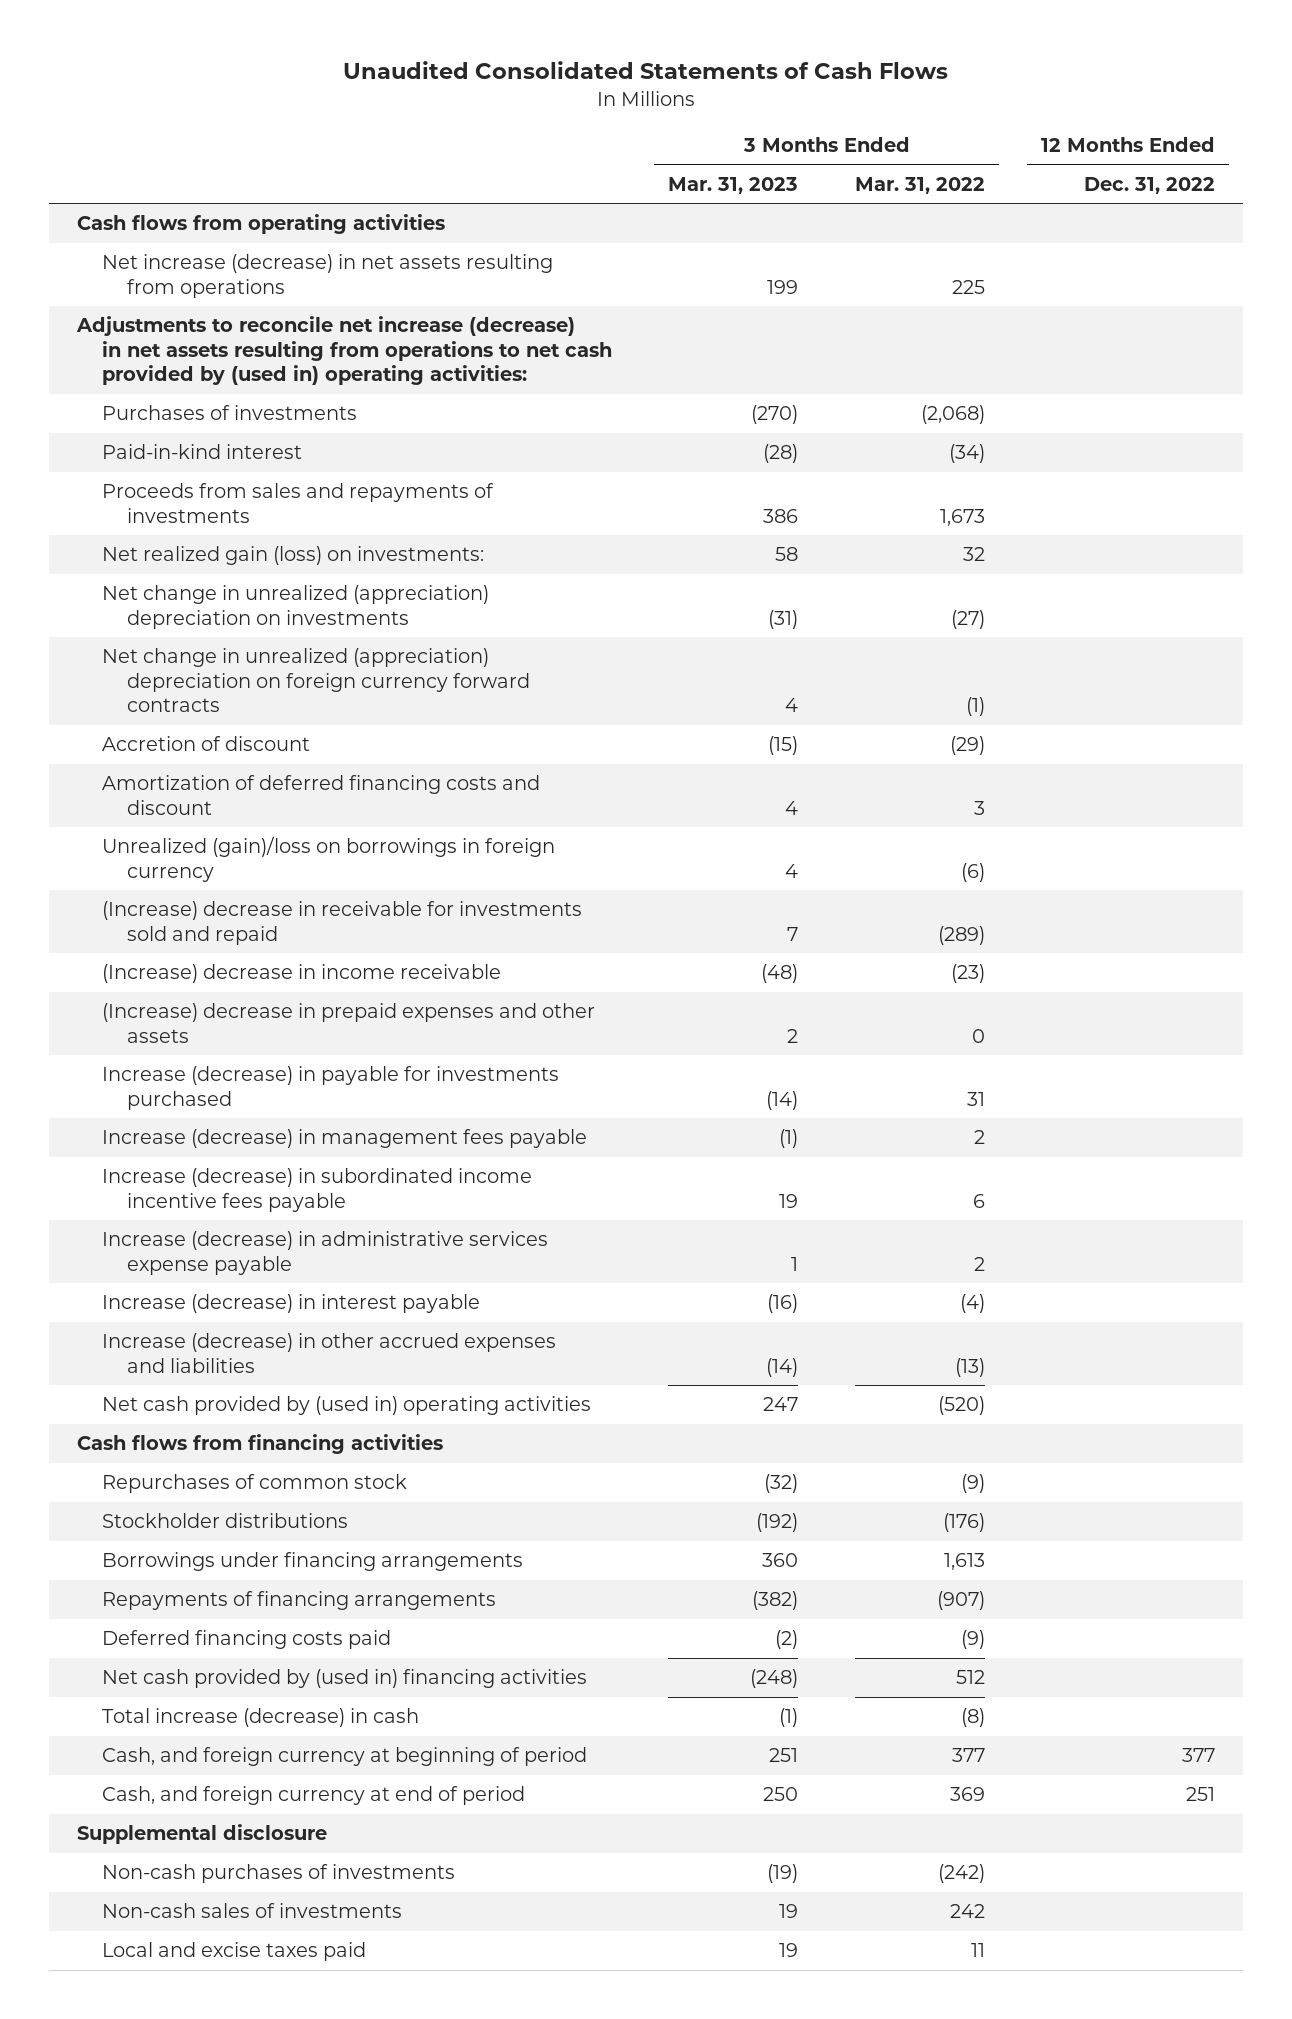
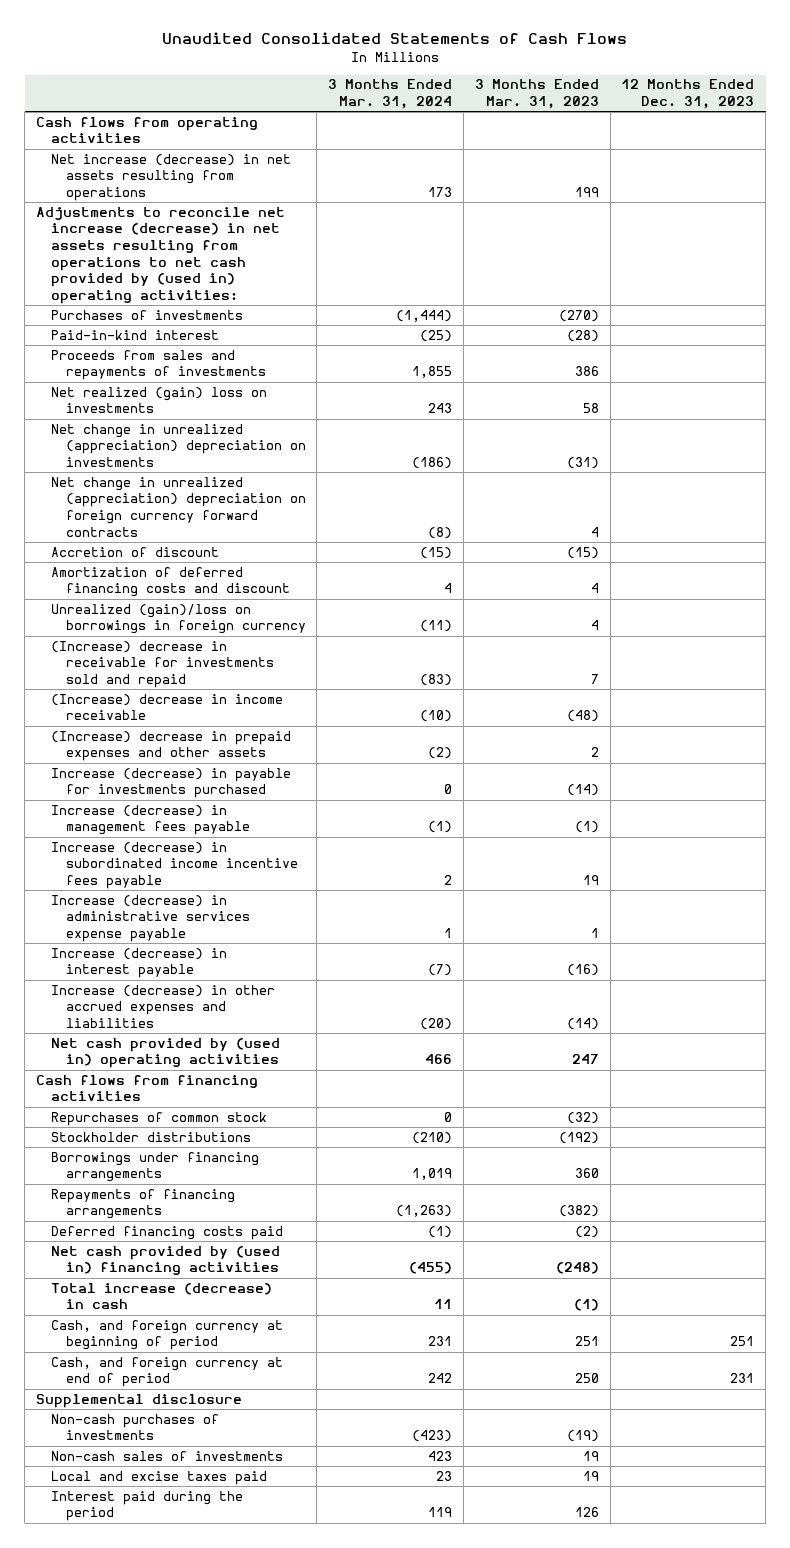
- | 3 Months Ended Mar. 31, 2023 | 3 Months Ended Mar. 31, 2022 | 12 Months Ended Dec. 31, 2022
+ | 3 Months Ended Mar. 31, 2024 | 3 Months Ended Mar. 31, 2023 | 12 Months Ended Dec. 31, 2023
- Net realized gain (loss) on investments: | 58 | 32 |
+ Net realized (gain) loss on investments | 243 | 58 |
+ Interest paid during the period | 119 | 126 |

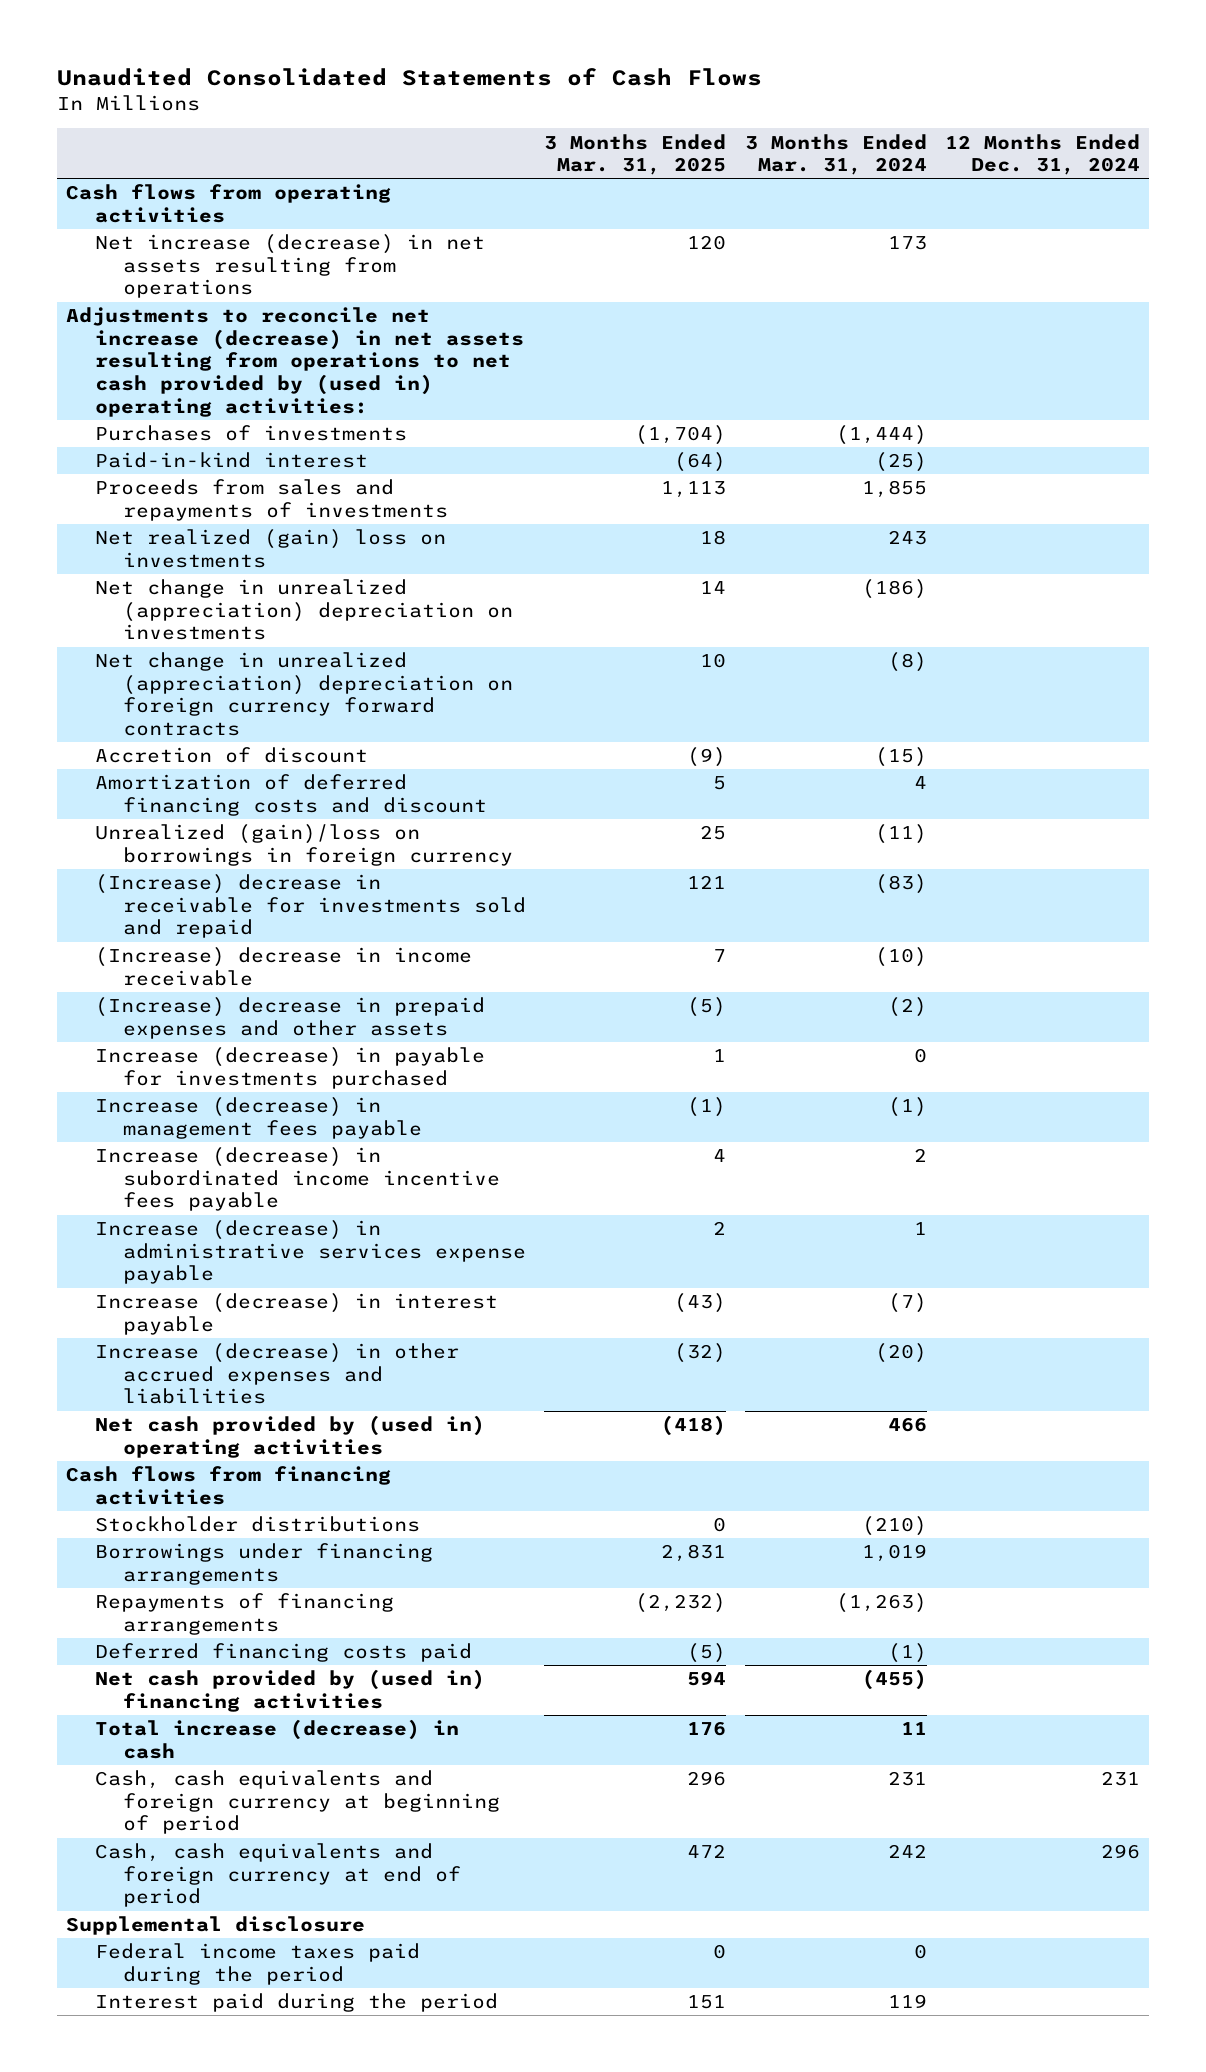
- | 3 Months Ended Mar. 31, 2024 | 3 Months Ended Mar. 31, 2023 | 12 Months Ended Dec. 31, 2023
+ | 3 Months Ended Mar. 31, 2025 | 3 Months Ended Mar. 31, 2024 | 12 Months Ended Dec. 31, 2024
- Repurchases of common stock | 0 | (32) |
- Cash, and foreign currency at beginning of period | 231 | 251 | 251
- Cash, and foreign currency at end of period | 242 | 250 | 231
+ Cash, cash equivalents and foreign currency at beginning of period | 296 | 231 | 231
+ Cash, cash equivalents and foreign currency at end of period | 472 | 242 | 296
- Non-cash purchases of investments | (423) | (19) |
- Non-cash sales of investments | 423 | 19 |
- Local and excise taxes paid | 23 | 19 |
+ Federal income taxes paid during the period | 0 | 0 |

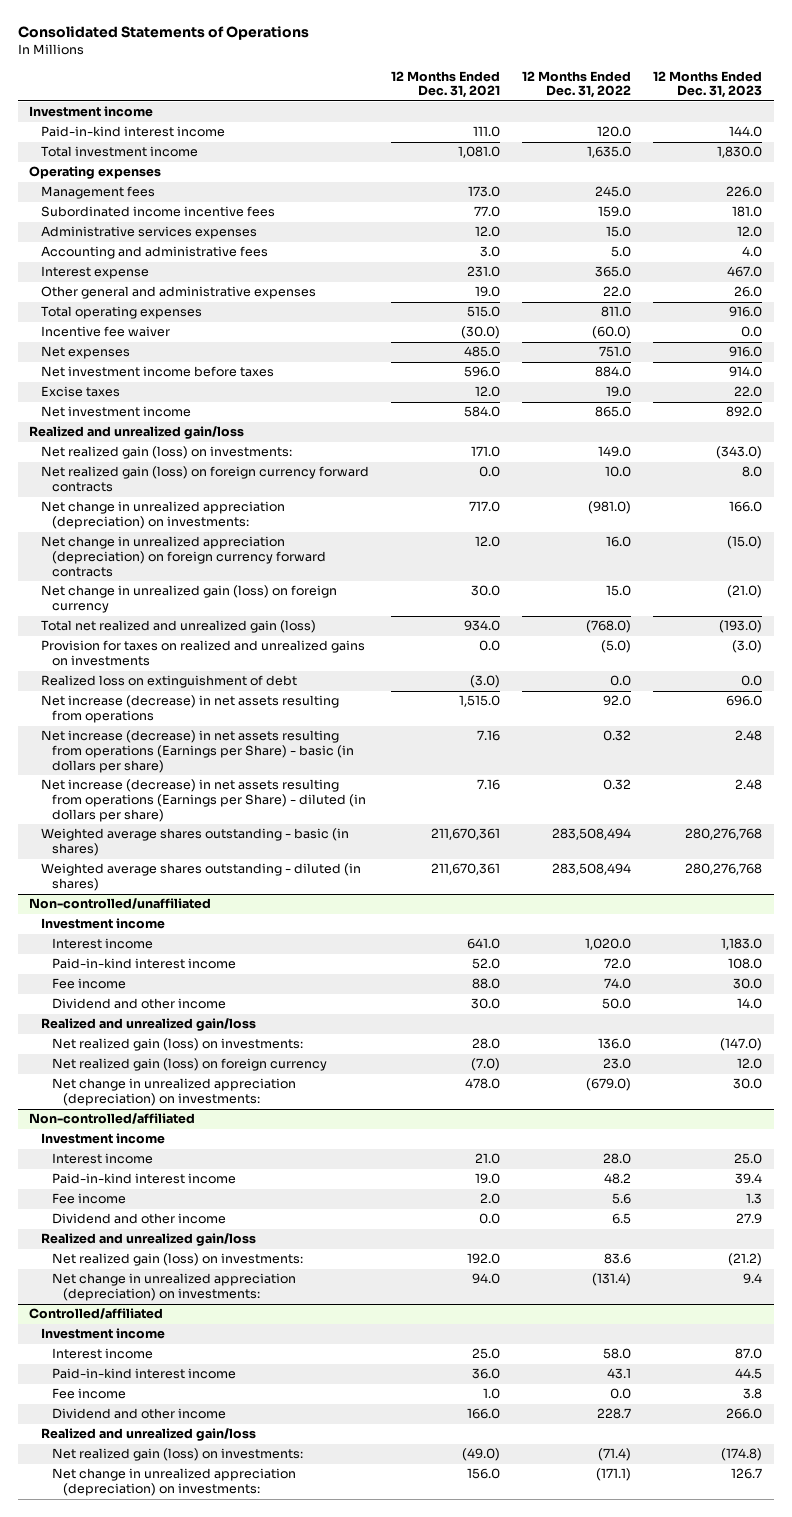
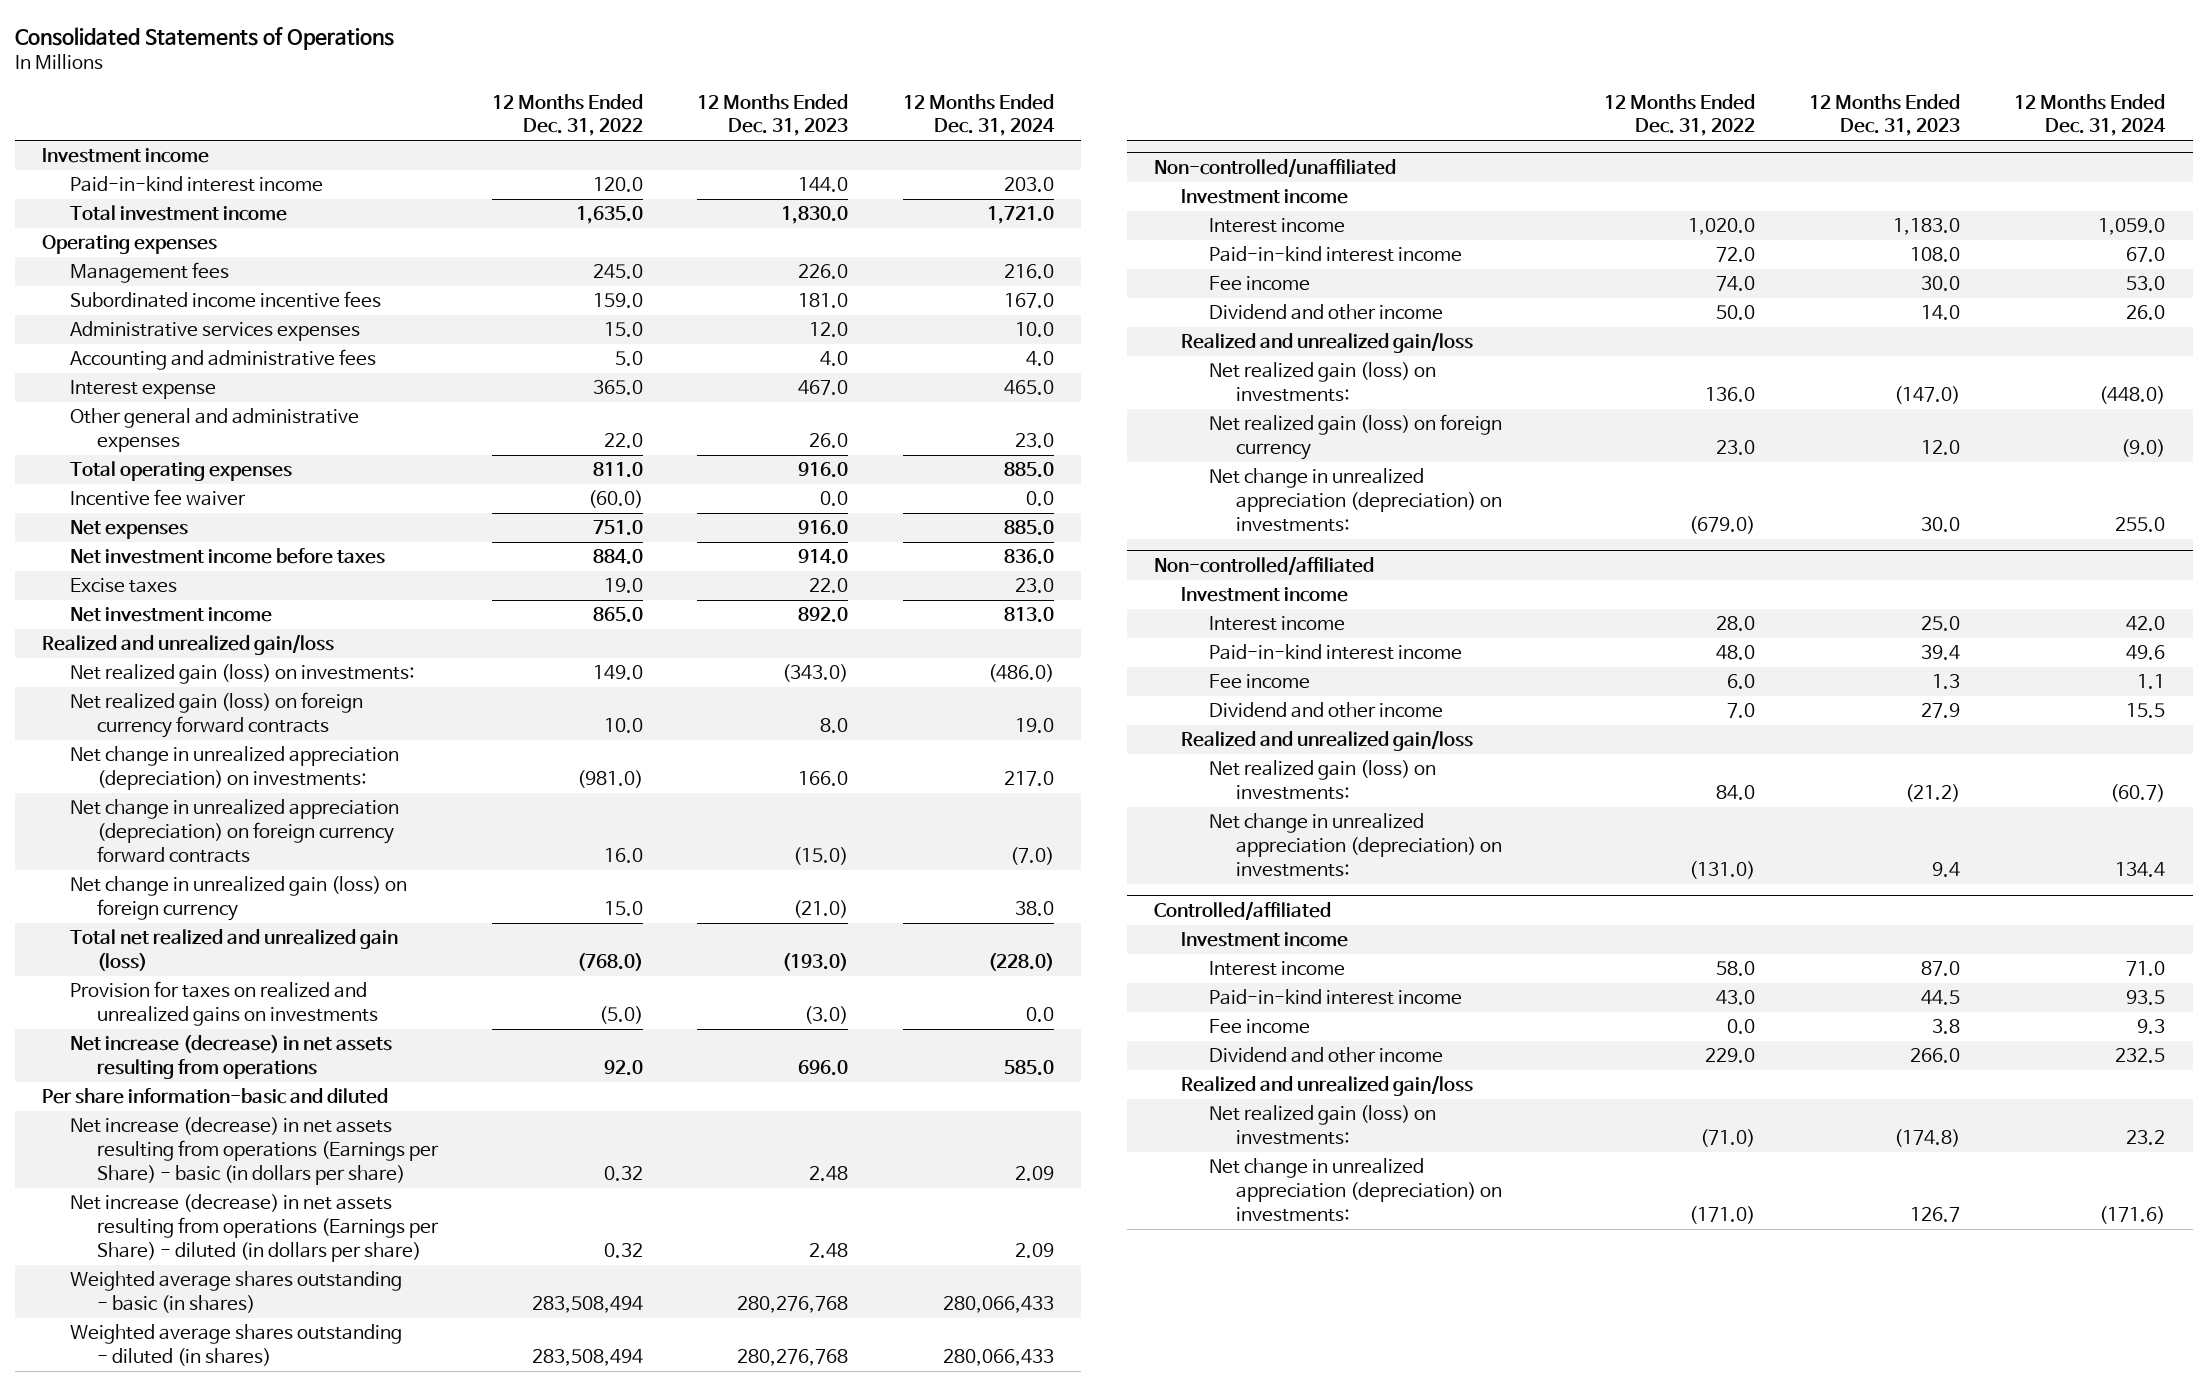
- | 12 Months Ended Dec. 31, 2021 | 12 Months Ended Dec. 31, 2022 | 12 Months Ended Dec. 31, 2023
+ | 12 Months Ended Dec. 31, 2022 | 12 Months Ended Dec. 31, 2023 | 12 Months Ended Dec. 31, 2024
- Realized loss on extinguishment of debt | (3.0) | 0.0 | 0.0
+ Per share information-basic and diluted
@ Non-controlled/affiliated
- Paid-in-kind interest income | 19.0 | 48.2 | 39.4
- Fee income | 2.0 | 5.6 | 1.3
- Dividend and other income | 0.0 | 6.5 | 27.9
+ Paid-in-kind interest income | 48.0 | 39.4 | 49.6
+ Fee income | 6.0 | 1.3 | 1.1
+ Dividend and other income | 7.0 | 27.9 | 15.5
- Net realized gain (loss) on investments: | 192.0 | 83.6 | (21.2)
- Net change in unrealized appreciation (depreciation) on investments: | 94.0 | (131.4) | 9.4
+ Net realized gain (loss) on investments: | 84.0 | (21.2) | (60.7)
+ Net change in unrealized appreciation (depreciation) on investments: | (131.0) | 9.4 | 134.4
@ Controlled/affiliated
- Paid-in-kind interest income | 36.0 | 43.1 | 44.5
+ Paid-in-kind interest income | 43.0 | 44.5 | 93.5
- Dividend and other income | 166.0 | 228.7 | 266.0
+ Dividend and other income | 229.0 | 266.0 | 232.5
- Net realized gain (loss) on investments: | (49.0) | (71.4) | (174.8)
- Net change in unrealized appreciation (depreciation) on investments: | 156.0 | (171.1) | 126.7
+ Net realized gain (loss) on investments: | (71.0) | (174.8) | 23.2
+ Net change in unrealized appreciation (depreciation) on investments: | (171.0) | 126.7 | (171.6)

